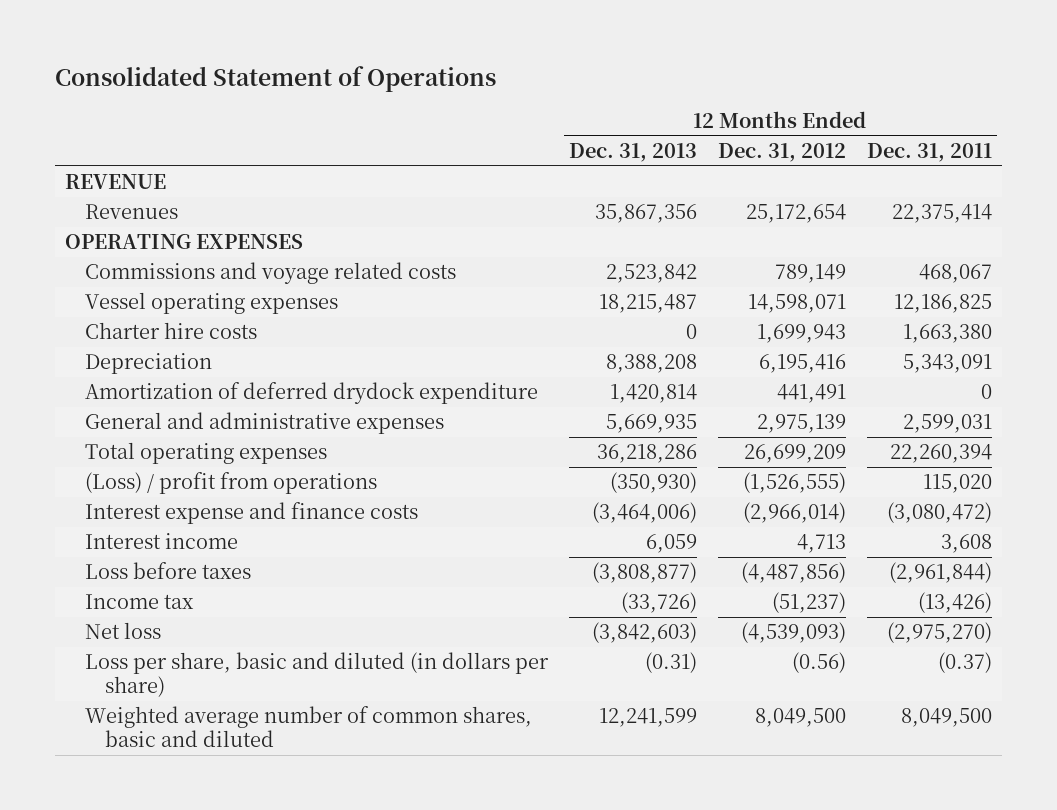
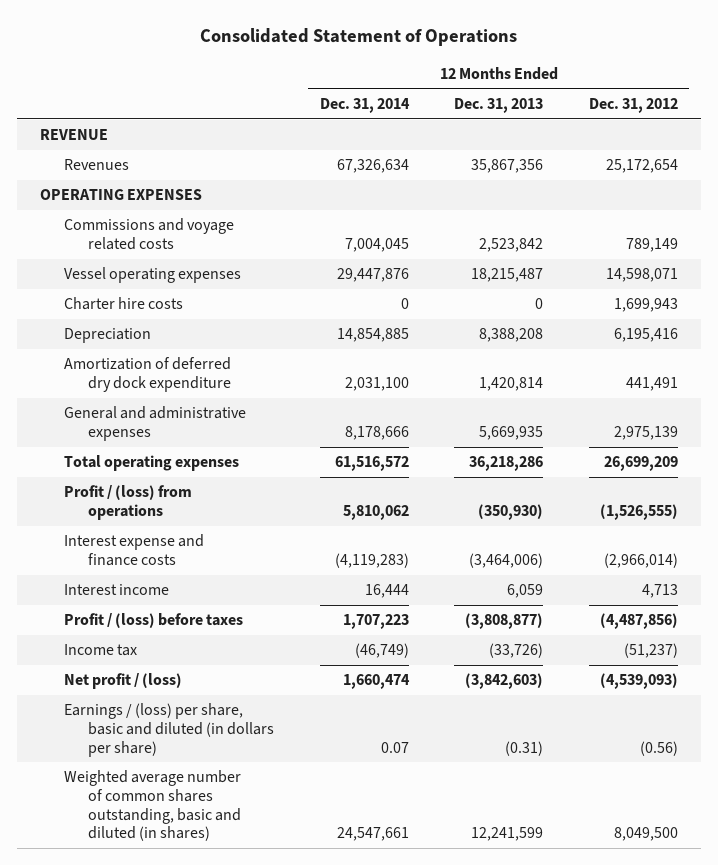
- | 12 Months Ended Dec. 31, 2013 | 12 Months Ended Dec. 31, 2012 | 12 Months Ended Dec. 31, 2011
+ | 12 Months Ended Dec. 31, 2014 | 12 Months Ended Dec. 31, 2013 | 12 Months Ended Dec. 31, 2012
- Amortization of deferred drydock expenditure | 1,420,814 | 441,491 | 0
+ Amortization of deferred dry dock expenditure | 2,031,100 | 1,420,814 | 441,491
- (Loss) / profit from operations | (350,930) | (1,526,555) | 115,020
+ Profit / (loss) from operations | 5,810,062 | (350,930) | (1,526,555)
- Loss before taxes | (3,808,877) | (4,487,856) | (2,961,844)
+ Profit / (loss) before taxes | 1,707,223 | (3,808,877) | (4,487,856)
- Net loss | (3,842,603) | (4,539,093) | (2,975,270)
- Loss per share, basic and diluted (in dollars per share) | (0.31) | (0.56) | (0.37)
- Weighted average number of common shares, basic and diluted | 12,241,599 | 8,049,500 | 8,049,500
+ Net profit / (loss) | 1,660,474 | (3,842,603) | (4,539,093)
+ Earnings / (loss) per share, basic and diluted (in dollars per share) | 0.07 | (0.31) | (0.56)
+ Weighted average number of common shares outstanding, basic and diluted (in shares) | 24,547,661 | 12,241,599 | 8,049,500

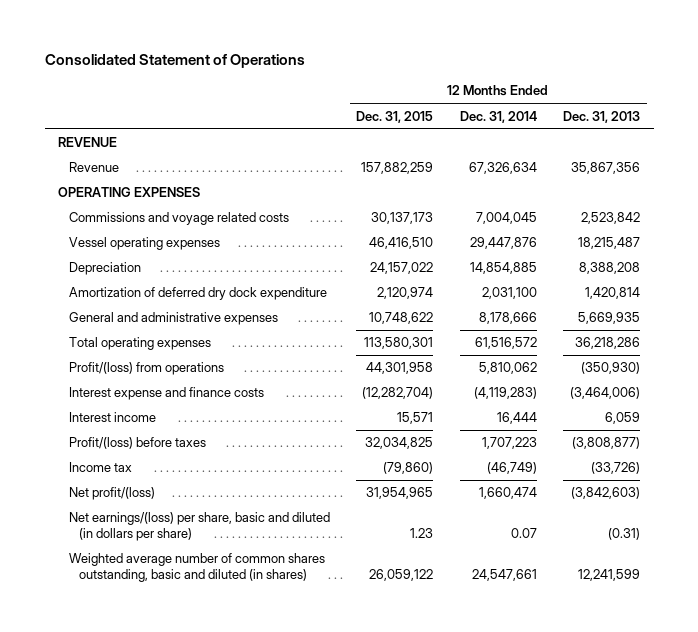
- | 12 Months Ended Dec. 31, 2014 | 12 Months Ended Dec. 31, 2013 | 12 Months Ended Dec. 31, 2012
+ | 12 Months Ended Dec. 31, 2015 | 12 Months Ended Dec. 31, 2014 | 12 Months Ended Dec. 31, 2013
- Revenues | 67,326,634 | 35,867,356 | 25,172,654
+ Revenue | 157,882,259 | 67,326,634 | 35,867,356
- Charter hire costs | 0 | 0 | 1,699,943
- Profit / (loss) from operations | 5,810,062 | (350,930) | (1,526,555)
+ Profit/(loss) from operations | 44,301,958 | 5,810,062 | (350,930)
- Profit / (loss) before taxes | 1,707,223 | (3,808,877) | (4,487,856)
+ Profit/(loss) before taxes | 32,034,825 | 1,707,223 | (3,808,877)
- Net profit / (loss) | 1,660,474 | (3,842,603) | (4,539,093)
- Earnings / (loss) per share, basic and diluted (in dollars per share) | 0.07 | (0.31) | (0.56)
+ Net profit/(loss) | 31,954,965 | 1,660,474 | (3,842,603)
+ Net earnings/(loss) per share, basic and diluted (in dollars per share) | 1.23 | 0.07 | (0.31)

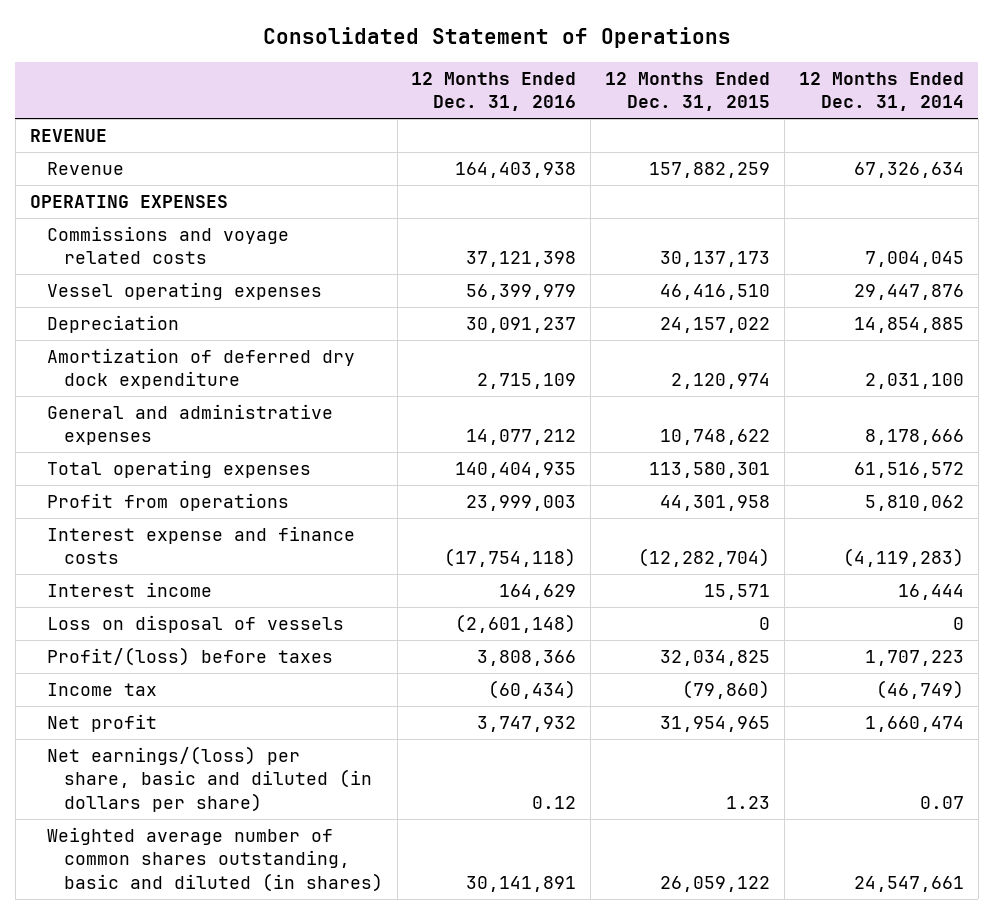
- | 12 Months Ended Dec. 31, 2015 | 12 Months Ended Dec. 31, 2014 | 12 Months Ended Dec. 31, 2013
+ | 12 Months Ended Dec. 31, 2016 | 12 Months Ended Dec. 31, 2015 | 12 Months Ended Dec. 31, 2014
- Profit/(loss) from operations | 44,301,958 | 5,810,062 | (350,930)
+ Profit from operations | 23,999,003 | 44,301,958 | 5,810,062
+ Loss on disposal of vessels | (2,601,148) | 0 | 0
- Net profit/(loss) | 31,954,965 | 1,660,474 | (3,842,603)
+ Net profit | 3,747,932 | 31,954,965 | 1,660,474

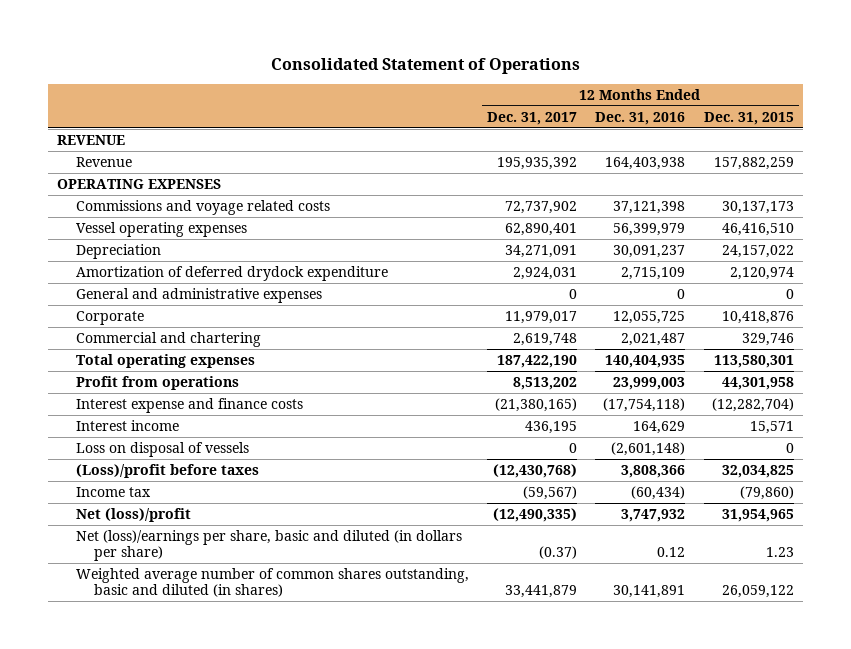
- | 12 Months Ended Dec. 31, 2016 | 12 Months Ended Dec. 31, 2015 | 12 Months Ended Dec. 31, 2014
+ | 12 Months Ended Dec. 31, 2017 | 12 Months Ended Dec. 31, 2016 | 12 Months Ended Dec. 31, 2015
- Amortization of deferred dry dock expenditure | 2,715,109 | 2,120,974 | 2,031,100
- General and administrative expenses | 14,077,212 | 10,748,622 | 8,178,666
+ Amortization of deferred drydock expenditure | 2,924,031 | 2,715,109 | 2,120,974
+ General and administrative expenses | 0 | 0 | 0
+ Corporate | 11,979,017 | 12,055,725 | 10,418,876
+ Commercial and chartering | 2,619,748 | 2,021,487 | 329,746
- Profit/(loss) before taxes | 3,808,366 | 32,034,825 | 1,707,223
+ (Loss)/profit before taxes | (12,430,768) | 3,808,366 | 32,034,825
- Net profit | 3,747,932 | 31,954,965 | 1,660,474
- Net earnings/(loss) per share, basic and diluted (in dollars per share) | 0.12 | 1.23 | 0.07
+ Net (loss)/profit | (12,490,335) | 3,747,932 | 31,954,965
+ Net (loss)/earnings per share, basic and diluted (in dollars per share) | (0.37) | 0.12 | 1.23

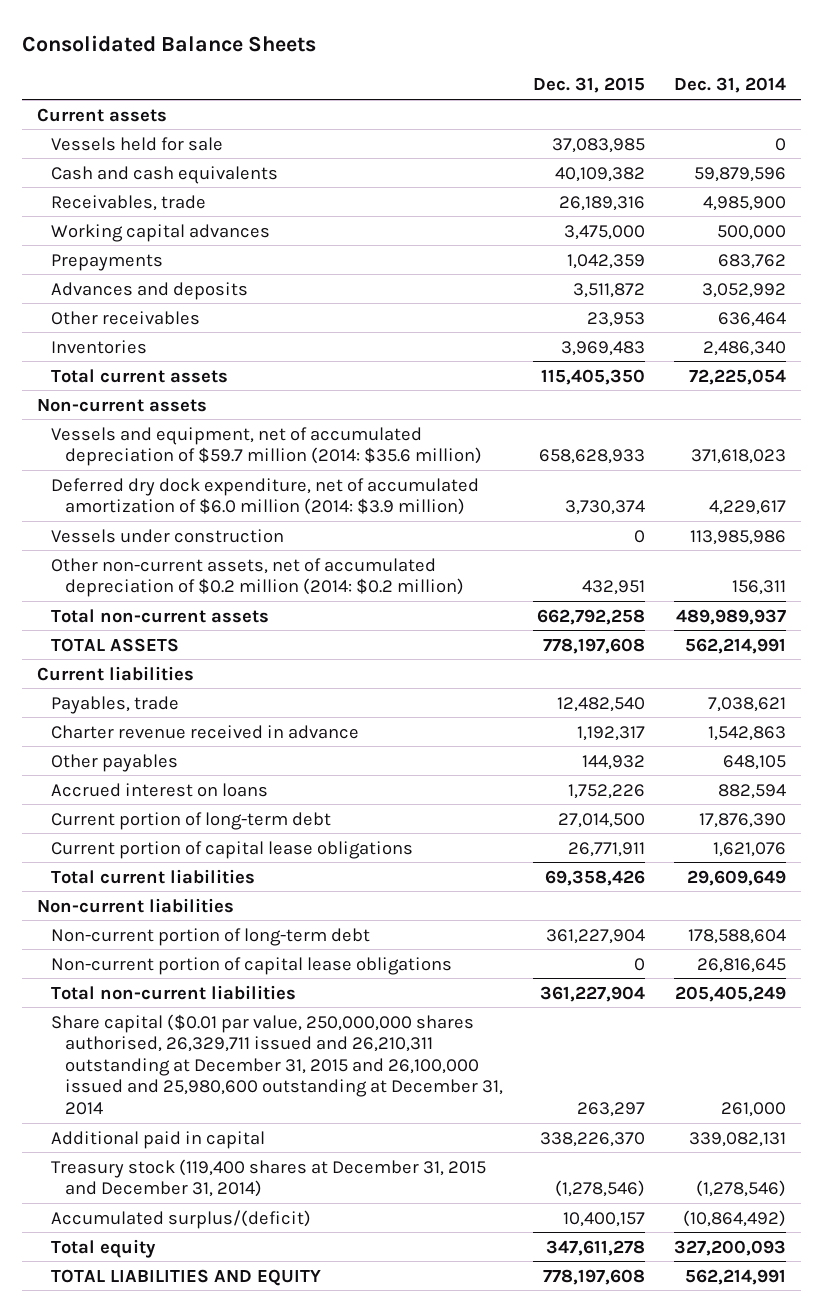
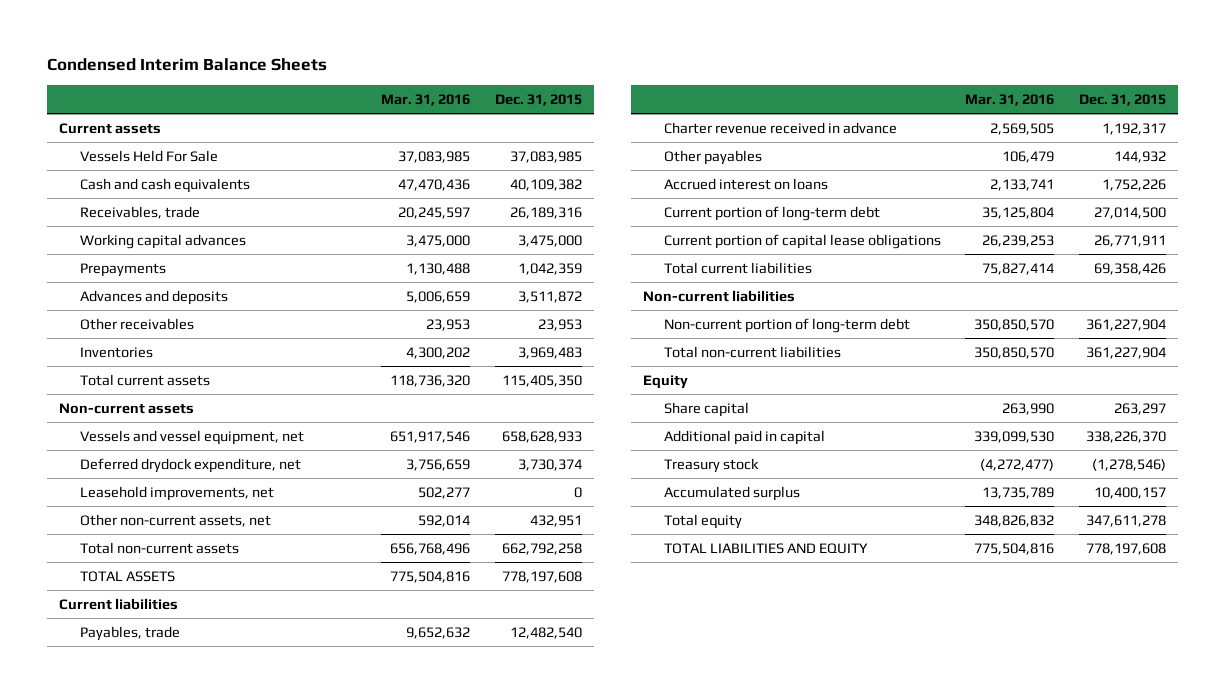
- Consolidated Balance Sheets
+ Condensed Interim Balance Sheets
- | Dec. 31, 2015 | Dec. 31, 2014
+ | Mar. 31, 2016 | Dec. 31, 2015
- Vessels held for sale | 37,083,985 | 0
+ Vessels Held For Sale | 37,083,985 | 37,083,985
- Vessels and equipment, net of accumulated depreciation of $59.7 million (2014: $35.6 million) | 658,628,933 | 371,618,023
- Deferred dry dock expenditure, net of accumulated amortization of $6.0 million (2014: $3.9 million) | 3,730,374 | 4,229,617
- Vessels under construction | 0 | 113,985,986
- Other non-current assets, net of accumulated depreciation of $0.2 million (2014: $0.2 million) | 432,951 | 156,311
+ Vessels and vessel equipment, net | 651,917,546 | 658,628,933
+ Deferred drydock expenditure, net | 3,756,659 | 3,730,374
+ Leasehold improvements, net | 502,277 | 0
+ Other non-current assets, net | 592,014 | 432,951
- Non-current portion of capital lease obligations | 0 | 26,816,645
- Share capital ($0.01 par value, 250,000,000 shares authorised, 26,329,711 issued and 26,210,311 outstanding at December 31, 2015 and 26,100,000 issued and 25,980,600 outstanding at December 31, 2014 | 263,297 | 261,000
+ Equity
+ Share capital | 263,990 | 263,297
- Treasury stock (119,400 shares at December 31, 2015 and December 31, 2014) | (1,278,546) | (1,278,546)
- Accumulated surplus/(deficit) | 10,400,157 | (10,864,492)
+ Treasury stock | (4,272,477) | (1,278,546)
+ Accumulated surplus | 13,735,789 | 10,400,157

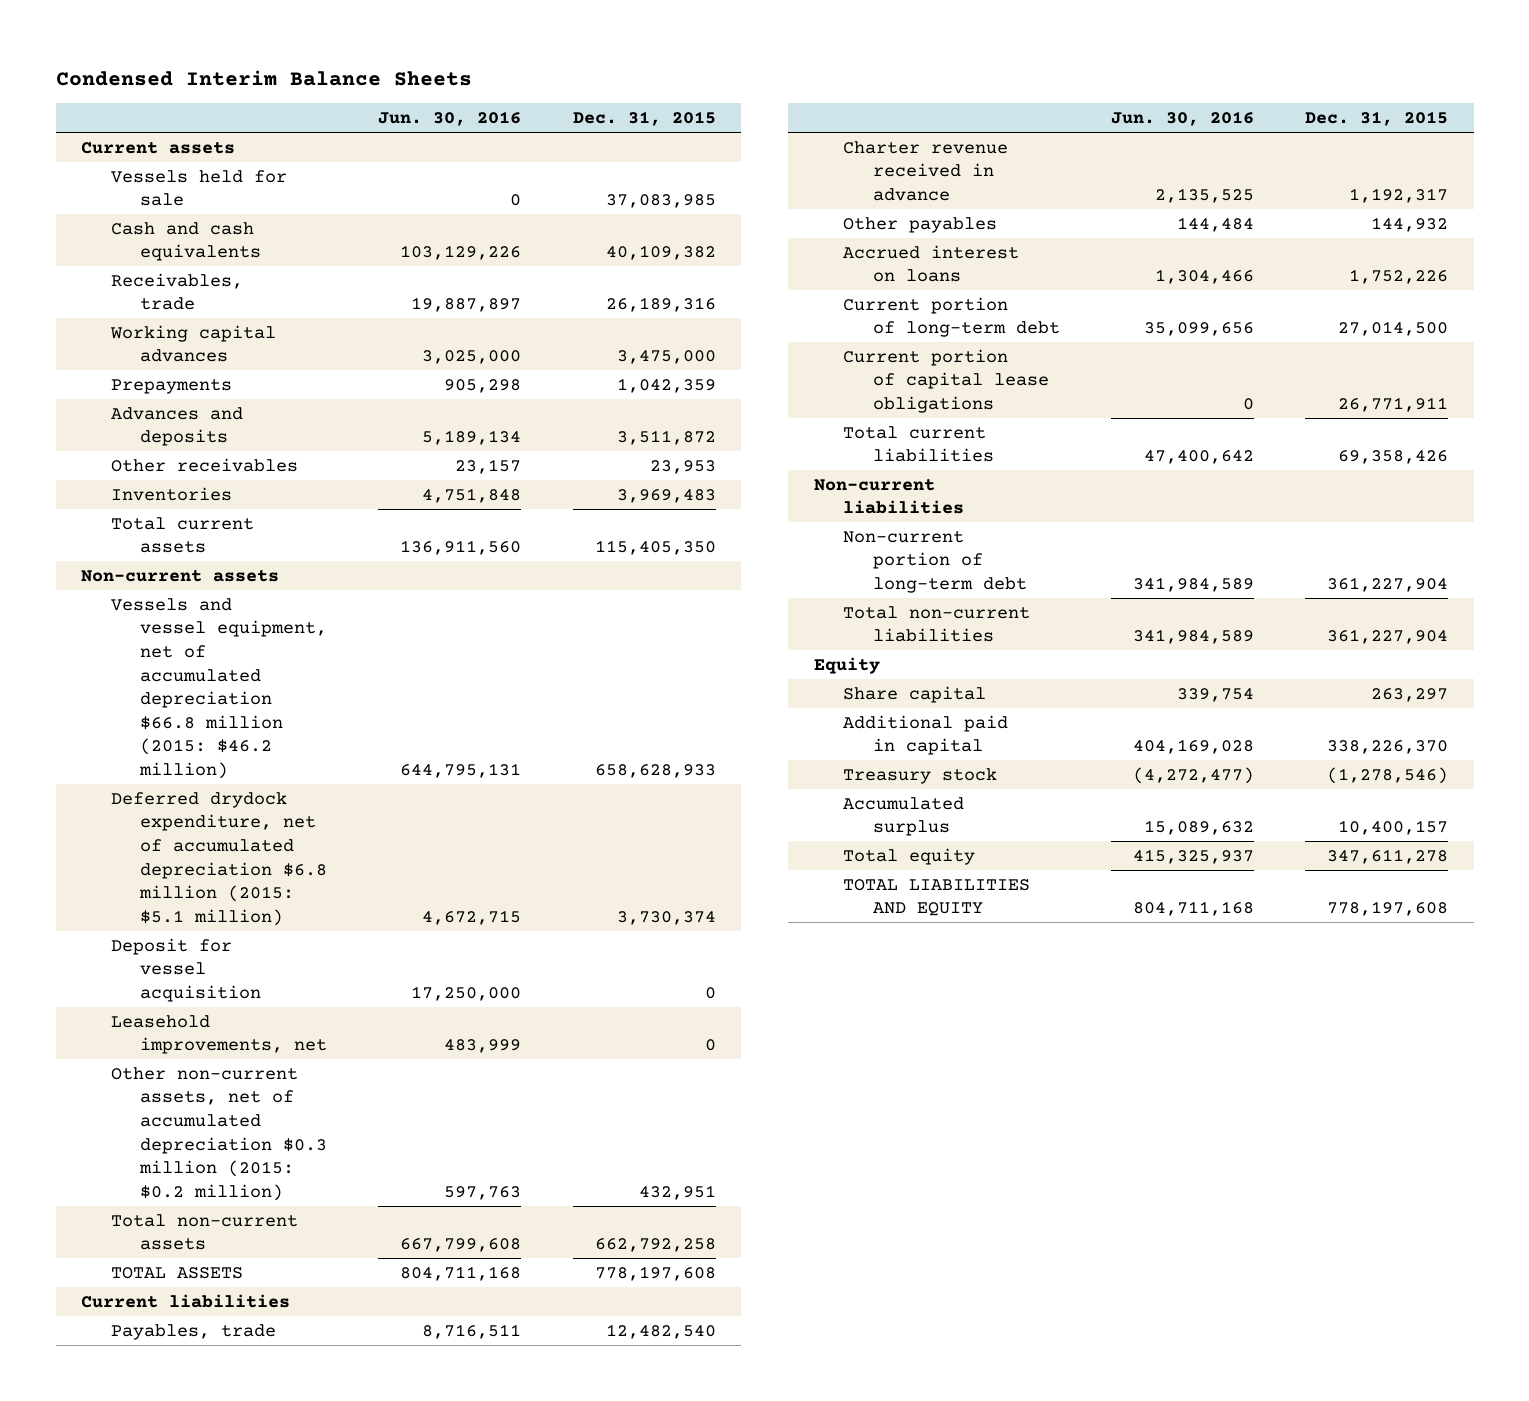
- | Mar. 31, 2016 | Dec. 31, 2015
+ | Jun. 30, 2016 | Dec. 31, 2015
- Vessels Held For Sale | 37,083,985 | 37,083,985
+ Vessels held for sale | 0 | 37,083,985
- Vessels and vessel equipment, net | 651,917,546 | 658,628,933
- Deferred drydock expenditure, net | 3,756,659 | 3,730,374
+ Vessels and vessel equipment, net of accumulated depreciation $66.8 million (2015: $46.2 million) | 644,795,131 | 658,628,933
+ Deferred drydock expenditure, net of accumulated depreciation $6.8 million (2015: $5.1 million) | 4,672,715 | 3,730,374
+ Deposit for vessel acquisition | 17,250,000 | 0
- Other non-current assets, net | 592,014 | 432,951
+ Other non-current assets, net of accumulated depreciation $0.3 million (2015: $0.2 million) | 597,763 | 432,951

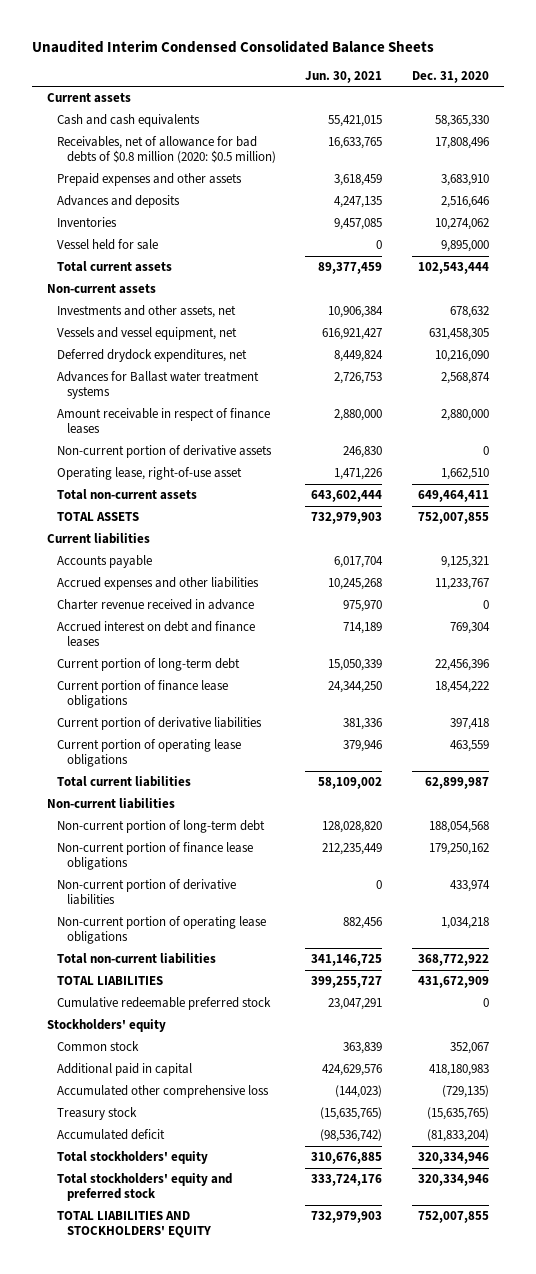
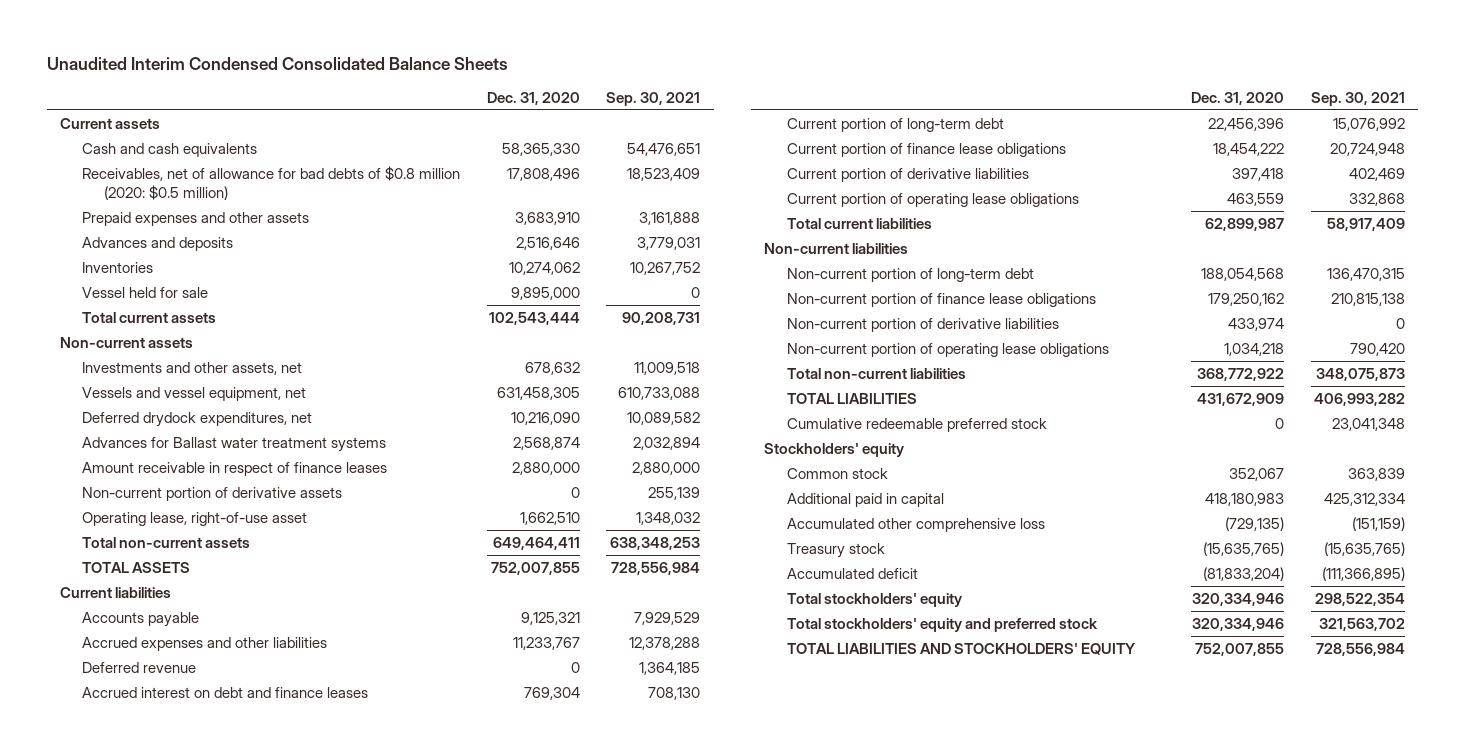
- | Jun. 30, 2021 | Dec. 31, 2020
+ | Dec. 31, 2020 | Sep. 30, 2021
- Charter revenue received in advance | 975,970 | 0
+ Deferred revenue | 0 | 1,364,185

